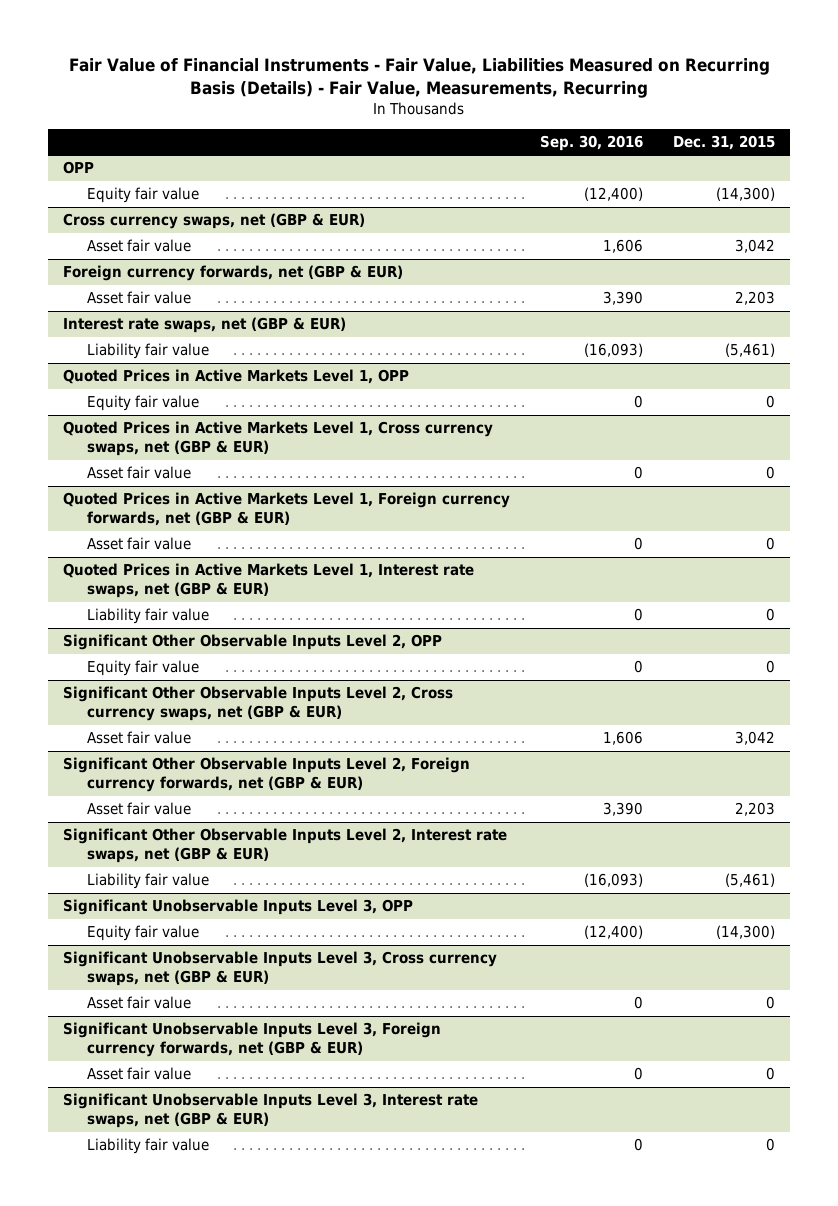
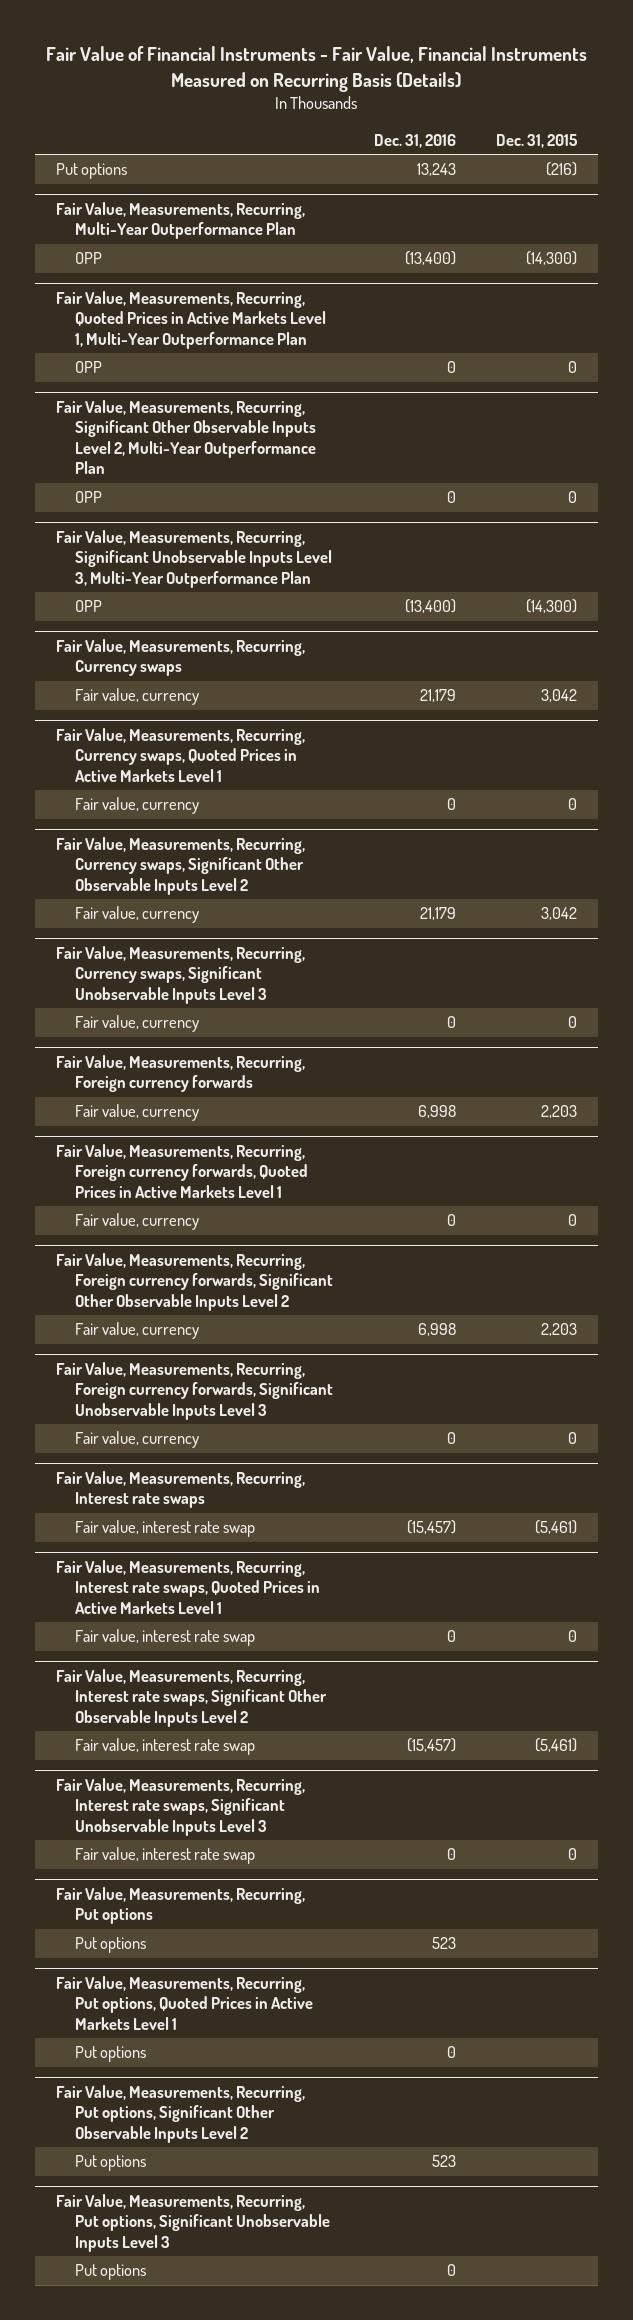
- Fair Value of Financial Instruments - Fair Value, Liabilities Measured on Recurring Basis (Details) - Fair Value, Measurements, Recurring
+ Fair Value of Financial Instruments - Fair Value, Financial Instruments Measured on Recurring Basis (Details)
- | Sep. 30, 2016 | Dec. 31, 2015
+ | Dec. 31, 2016 | Dec. 31, 2015
- OPP
- Equity fair value | (12,400) | (14,300)
- Cross currency swaps, net (GBP & EUR)
- Asset fair value | 1,606 | 3,042
- Foreign currency forwards, net (GBP & EUR)
- Asset fair value | 3,390 | 2,203
- Interest rate swaps, net (GBP & EUR)
- Liability fair value | (16,093) | (5,461)
- Quoted Prices in Active Markets Level 1, OPP
- Equity fair value | 0 | 0
- Quoted Prices in Active Markets Level 1, Cross currency swaps, net (GBP & EUR)
- Asset fair value | 0 | 0
- Quoted Prices in Active Markets Level 1, Foreign currency forwards, net (GBP & EUR)
- Asset fair value | 0 | 0
- Quoted Prices in Active Markets Level 1, Interest rate swaps, net (GBP & EUR)
- Liability fair value | 0 | 0
- Significant Other Observable Inputs Level 2, OPP
- Equity fair value | 0 | 0
- Significant Other Observable Inputs Level 2, Cross currency swaps, net (GBP & EUR)
- Asset fair value | 1,606 | 3,042
- Significant Other Observable Inputs Level 2, Foreign currency forwards, net (GBP & EUR)
- Asset fair value | 3,390 | 2,203
- Significant Other Observable Inputs Level 2, Interest rate swaps, net (GBP & EUR)
- Liability fair value | (16,093) | (5,461)
- Significant Unobservable Inputs Level 3, OPP
- Equity fair value | (12,400) | (14,300)
- Significant Unobservable Inputs Level 3, Cross currency swaps, net (GBP & EUR)
- Asset fair value | 0 | 0
- Significant Unobservable Inputs Level 3, Foreign currency forwards, net (GBP & EUR)
- Asset fair value | 0 | 0
- Significant Unobservable Inputs Level 3, Interest rate swaps, net (GBP & EUR)
- Liability fair value | 0 | 0
+ Put options | 13,243 | (216)
+ Fair Value, Measurements, Recurring, Multi-Year Outperformance Plan
+ OPP | (13,400) | (14,300)
+ Fair Value, Measurements, Recurring, Quoted Prices in Active Markets Level 1, Multi-Year Outperformance Plan
+ OPP | 0 | 0
+ Fair Value, Measurements, Recurring, Significant Other Observable Inputs Level 2, Multi-Year Outperformance Plan
+ OPP | 0 | 0
+ Fair Value, Measurements, Recurring, Significant Unobservable Inputs Level 3, Multi-Year Outperformance Plan
+ OPP | (13,400) | (14,300)
+ Fair Value, Measurements, Recurring, Currency swaps
+ Fair value, currency | 21,179 | 3,042
+ Fair Value, Measurements, Recurring, Currency swaps, Quoted Prices in Active Markets Level 1
+ Fair value, currency | 0 | 0
+ Fair Value, Measurements, Recurring, Currency swaps, Significant Other Observable Inputs Level 2
+ Fair value, currency | 21,179 | 3,042
+ Fair Value, Measurements, Recurring, Currency swaps, Significant Unobservable Inputs Level 3
+ Fair value, currency | 0 | 0
+ Fair Value, Measurements, Recurring, Foreign currency forwards
+ Fair value, currency | 6,998 | 2,203
+ Fair Value, Measurements, Recurring, Foreign currency forwards, Quoted Prices in Active Markets Level 1
+ Fair value, currency | 0 | 0
+ Fair Value, Measurements, Recurring, Foreign currency forwards, Significant Other Observable Inputs Level 2
+ Fair value, currency | 6,998 | 2,203
+ Fair Value, Measurements, Recurring, Foreign currency forwards, Significant Unobservable Inputs Level 3
+ Fair value, currency | 0 | 0
+ Fair Value, Measurements, Recurring, Interest rate swaps
+ Fair value, interest rate swap | (15,457) | (5,461)
+ Fair Value, Measurements, Recurring, Interest rate swaps, Quoted Prices in Active Markets Level 1
+ Fair value, interest rate swap | 0 | 0
+ Fair Value, Measurements, Recurring, Interest rate swaps, Significant Other Observable Inputs Level 2
+ Fair value, interest rate swap | (15,457) | (5,461)
+ Fair Value, Measurements, Recurring, Interest rate swaps, Significant Unobservable Inputs Level 3
+ Fair value, interest rate swap | 0 | 0
+ Fair Value, Measurements, Recurring, Put options
+ Put options | 523 |
+ Fair Value, Measurements, Recurring, Put options, Quoted Prices in Active Markets Level 1
+ Put options | 0 |
+ Fair Value, Measurements, Recurring, Put options, Significant Other Observable Inputs Level 2
+ Put options | 523 |
+ Fair Value, Measurements, Recurring, Put options, Significant Unobservable Inputs Level 3
+ Put options | 0 |

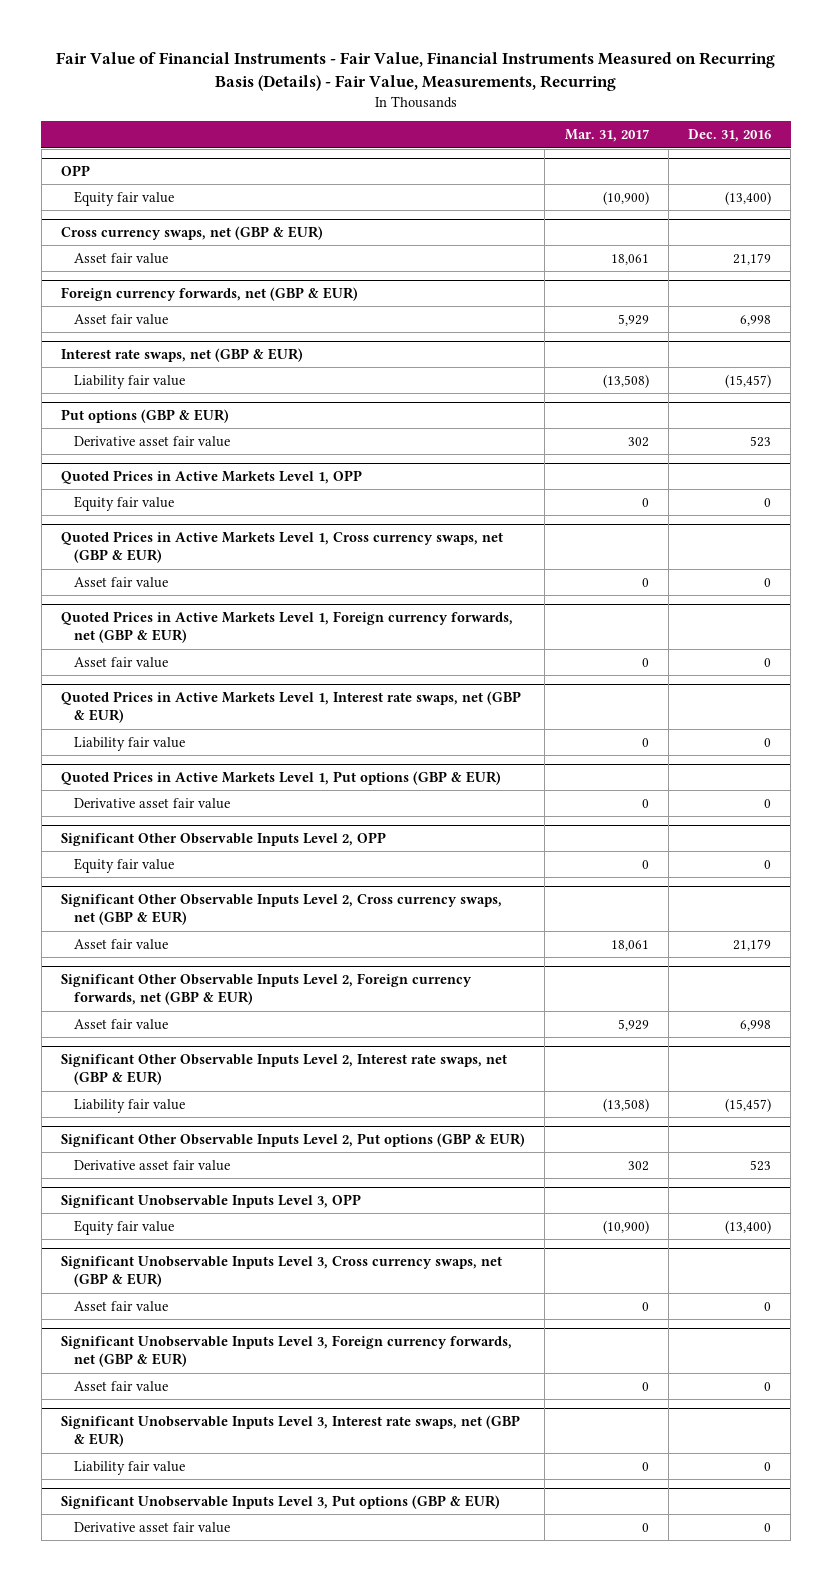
- Fair Value of Financial Instruments - Fair Value, Financial Instruments Measured on Recurring Basis (Details)
+ Fair Value of Financial Instruments - Fair Value, Financial Instruments Measured on Recurring Basis (Details) - Fair Value, Measurements, Recurring
- | Dec. 31, 2016 | Dec. 31, 2015
+ | Mar. 31, 2017 | Dec. 31, 2016
- Put options | 13,243 | (216)
- Fair Value, Measurements, Recurring, Multi-Year Outperformance Plan
- OPP | (13,400) | (14,300)
- Fair Value, Measurements, Recurring, Quoted Prices in Active Markets Level 1, Multi-Year Outperformance Plan
- OPP | 0 | 0
- Fair Value, Measurements, Recurring, Significant Other Observable Inputs Level 2, Multi-Year Outperformance Plan
- OPP | 0 | 0
- Fair Value, Measurements, Recurring, Significant Unobservable Inputs Level 3, Multi-Year Outperformance Plan
- OPP | (13,400) | (14,300)
- Fair Value, Measurements, Recurring, Currency swaps
- Fair value, currency | 21,179 | 3,042
- Fair Value, Measurements, Recurring, Currency swaps, Quoted Prices in Active Markets Level 1
- Fair value, currency | 0 | 0
- Fair Value, Measurements, Recurring, Currency swaps, Significant Other Observable Inputs Level 2
- Fair value, currency | 21,179 | 3,042
- Fair Value, Measurements, Recurring, Currency swaps, Significant Unobservable Inputs Level 3
- Fair value, currency | 0 | 0
- Fair Value, Measurements, Recurring, Foreign currency forwards
- Fair value, currency | 6,998 | 2,203
- Fair Value, Measurements, Recurring, Foreign currency forwards, Quoted Prices in Active Markets Level 1
- Fair value, currency | 0 | 0
- Fair Value, Measurements, Recurring, Foreign currency forwards, Significant Other Observable Inputs Level 2
- Fair value, currency | 6,998 | 2,203
- Fair Value, Measurements, Recurring, Foreign currency forwards, Significant Unobservable Inputs Level 3
- Fair value, currency | 0 | 0
- Fair Value, Measurements, Recurring, Interest rate swaps
- Fair value, interest rate swap | (15,457) | (5,461)
- Fair Value, Measurements, Recurring, Interest rate swaps, Quoted Prices in Active Markets Level 1
- Fair value, interest rate swap | 0 | 0
- Fair Value, Measurements, Recurring, Interest rate swaps, Significant Other Observable Inputs Level 2
- Fair value, interest rate swap | (15,457) | (5,461)
- Fair Value, Measurements, Recurring, Interest rate swaps, Significant Unobservable Inputs Level 3
- Fair value, interest rate swap | 0 | 0
- Fair Value, Measurements, Recurring, Put options
- Put options | 523 |
- Fair Value, Measurements, Recurring, Put options, Quoted Prices in Active Markets Level 1
- Put options | 0 |
- Fair Value, Measurements, Recurring, Put options, Significant Other Observable Inputs Level 2
- Put options | 523 |
- Fair Value, Measurements, Recurring, Put options, Significant Unobservable Inputs Level 3
- Put options | 0 |
+ OPP
+ Equity fair value | (10,900) | (13,400)
+ Cross currency swaps, net (GBP & EUR)
+ Asset fair value | 18,061 | 21,179
+ Foreign currency forwards, net (GBP & EUR)
+ Asset fair value | 5,929 | 6,998
+ Interest rate swaps, net (GBP & EUR)
+ Liability fair value | (13,508) | (15,457)
+ Put options (GBP & EUR)
+ Derivative asset fair value | 302 | 523
+ Quoted Prices in Active Markets Level 1, OPP
+ Equity fair value | 0 | 0
+ Quoted Prices in Active Markets Level 1, Cross currency swaps, net (GBP & EUR)
+ Asset fair value | 0 | 0
+ Quoted Prices in Active Markets Level 1, Foreign currency forwards, net (GBP & EUR)
+ Asset fair value | 0 | 0
+ Quoted Prices in Active Markets Level 1, Interest rate swaps, net (GBP & EUR)
+ Liability fair value | 0 | 0
+ Quoted Prices in Active Markets Level 1, Put options (GBP & EUR)
+ Derivative asset fair value | 0 | 0
+ Significant Other Observable Inputs Level 2, OPP
+ Equity fair value | 0 | 0
+ Significant Other Observable Inputs Level 2, Cross currency swaps, net (GBP & EUR)
+ Asset fair value | 18,061 | 21,179
+ Significant Other Observable Inputs Level 2, Foreign currency forwards, net (GBP & EUR)
+ Asset fair value | 5,929 | 6,998
+ Significant Other Observable Inputs Level 2, Interest rate swaps, net (GBP & EUR)
+ Liability fair value | (13,508) | (15,457)
+ Significant Other Observable Inputs Level 2, Put options (GBP & EUR)
+ Derivative asset fair value | 302 | 523
+ Significant Unobservable Inputs Level 3, OPP
+ Equity fair value | (10,900) | (13,400)
+ Significant Unobservable Inputs Level 3, Cross currency swaps, net (GBP & EUR)
+ Asset fair value | 0 | 0
+ Significant Unobservable Inputs Level 3, Foreign currency forwards, net (GBP & EUR)
+ Asset fair value | 0 | 0
+ Significant Unobservable Inputs Level 3, Interest rate swaps, net (GBP & EUR)
+ Liability fair value | 0 | 0
+ Significant Unobservable Inputs Level 3, Put options (GBP & EUR)
+ Derivative asset fair value | 0 | 0

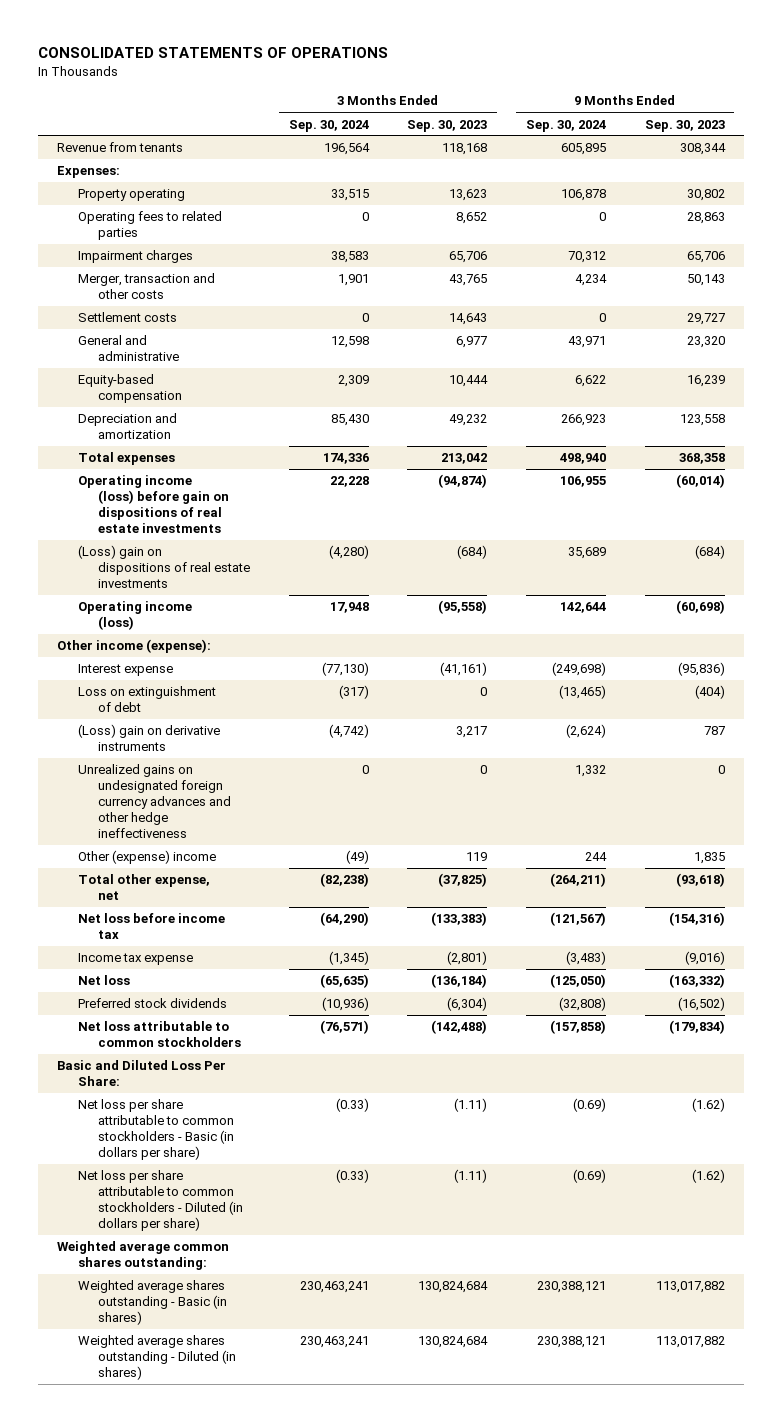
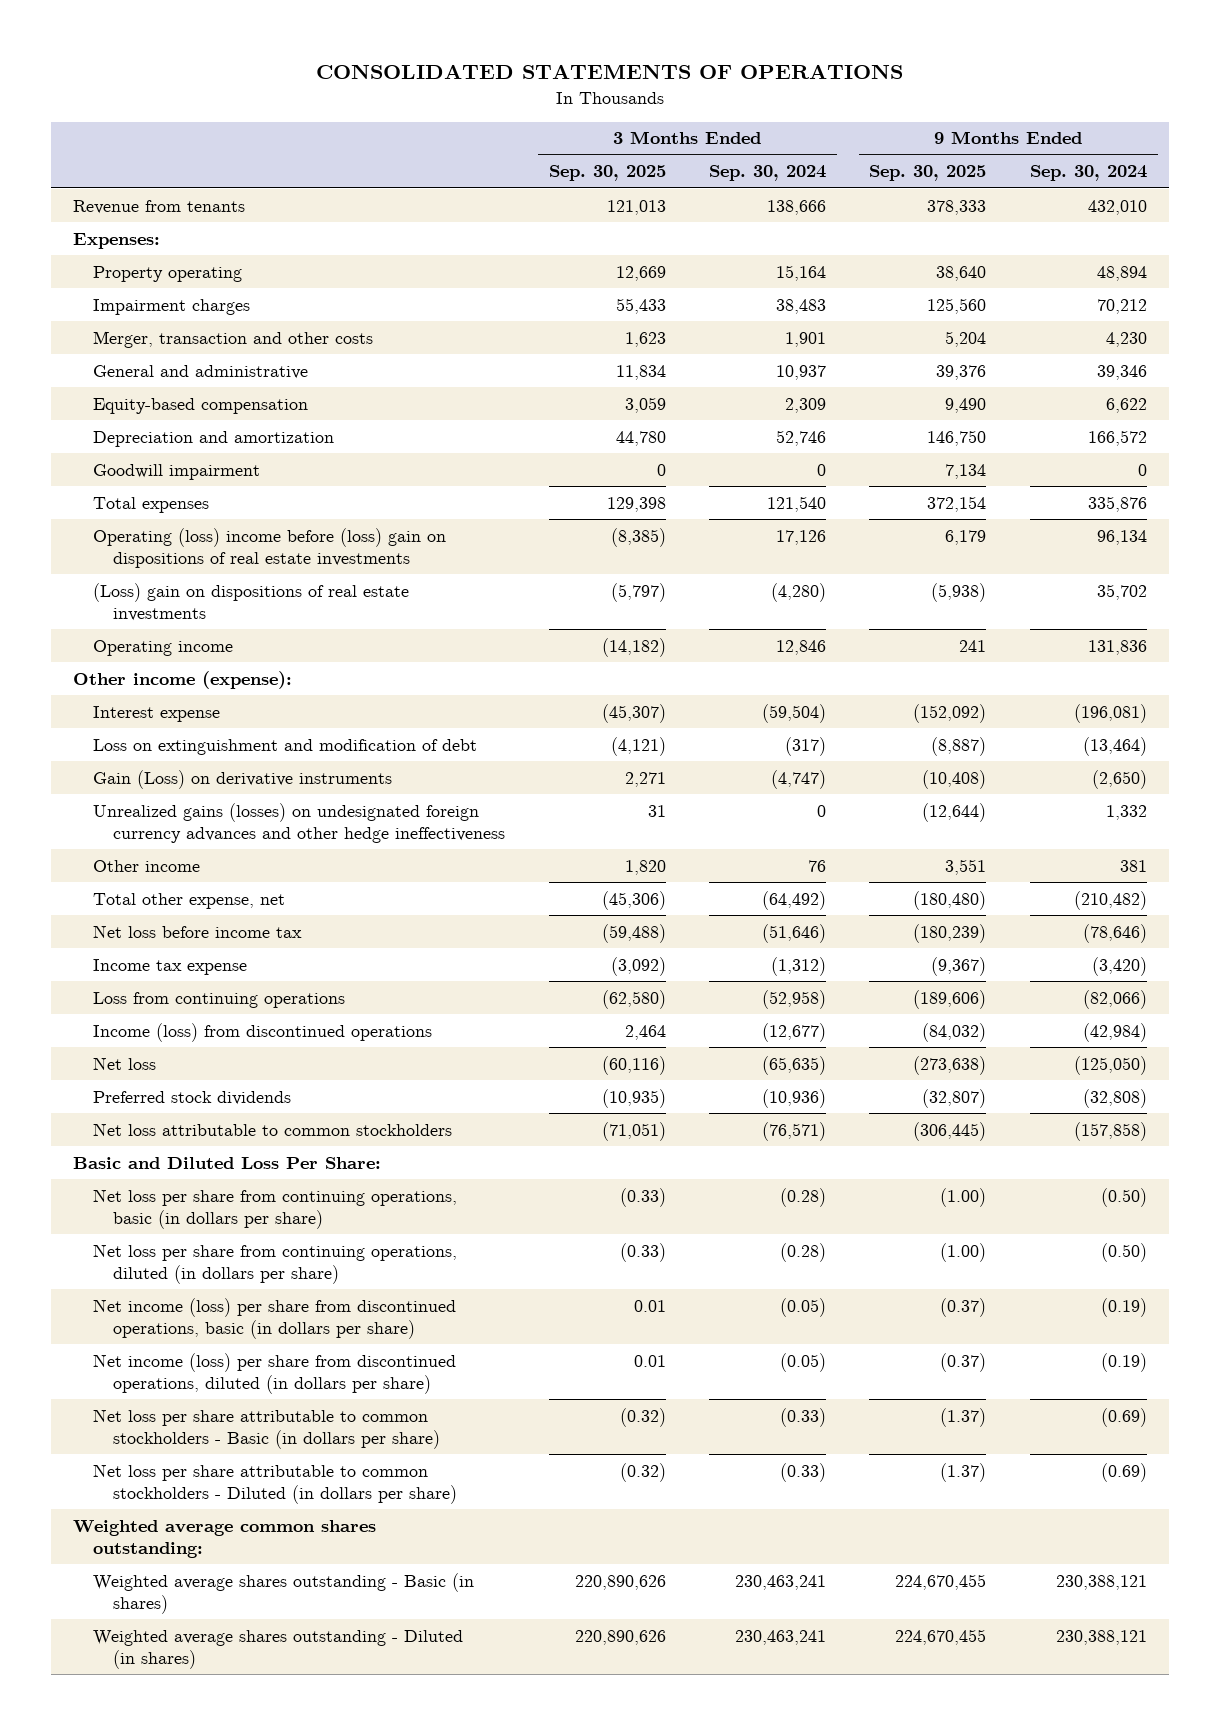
- | 3 Months Ended Sep. 30, 2024 | 3 Months Ended Sep. 30, 2023 | 9 Months Ended Sep. 30, 2024 | 9 Months Ended Sep. 30, 2023
+ | 3 Months Ended Sep. 30, 2025 | 3 Months Ended Sep. 30, 2024 | 9 Months Ended Sep. 30, 2025 | 9 Months Ended Sep. 30, 2024
- Revenue from tenants | 196,564 | 118,168 | 605,895 | 308,344
+ Revenue from tenants | 121,013 | 138,666 | 378,333 | 432,010
- Property operating | 33,515 | 13,623 | 106,878 | 30,802
- Operating fees to related parties | 0 | 8,652 | 0 | 28,863
- Impairment charges | 38,583 | 65,706 | 70,312 | 65,706
- Merger, transaction and other costs | 1,901 | 43,765 | 4,234 | 50,143
- Settlement costs | 0 | 14,643 | 0 | 29,727
- General and administrative | 12,598 | 6,977 | 43,971 | 23,320
+ Property operating | 12,669 | 15,164 | 38,640 | 48,894
+ Impairment charges | 55,433 | 38,483 | 125,560 | 70,212
+ Merger, transaction and other costs | 1,623 | 1,901 | 5,204 | 4,230
+ General and administrative | 11,834 | 10,937 | 39,376 | 39,346
- Depreciation and amortization | 85,430 | 49,232 | 266,923 | 123,558
- Total expenses | 174,336 | 213,042 | 498,940 | 368,358
- Operating income (loss) before gain on dispositions of real estate investments | 22,228 | (94,874) | 106,955 | (60,014)
- (Loss) gain on dispositions of real estate investments | (4,280) | (684) | 35,689 | (684)
- Operating income (loss) | 17,948 | (95,558) | 142,644 | (60,698)
+ Depreciation and amortization | 44,780 | 52,746 | 146,750 | 166,572
+ Goodwill impairment | 0 | 0 | 7,134 | 0
+ Total expenses | 129,398 | 121,540 | 372,154 | 335,876
+ Operating (loss) income before (loss) gain on dispositions of real estate investments | (8,385) | 17,126 | 6,179 | 96,134
+ (Loss) gain on dispositions of real estate investments | (5,797) | (4,280) | (5,938) | 35,702
+ Operating income | (14,182) | 12,846 | 241 | 131,836
- Interest expense | (77,130) | (41,161) | (249,698) | (95,836)
- Loss on extinguishment of debt | (317) | 0 | (13,465) | (404)
- (Loss) gain on derivative instruments | (4,742) | 3,217 | (2,624) | 787
- Unrealized gains on undesignated foreign currency advances and other hedge ineffectiveness | 0 | 0 | 1,332 | 0
- Other (expense) income | (49) | 119 | 244 | 1,835
- Total other expense, net | (82,238) | (37,825) | (264,211) | (93,618)
- Net loss before income tax | (64,290) | (133,383) | (121,567) | (154,316)
- Income tax expense | (1,345) | (2,801) | (3,483) | (9,016)
+ Interest expense | (45,307) | (59,504) | (152,092) | (196,081)
+ Loss on extinguishment and modification of debt | (4,121) | (317) | (8,887) | (13,464)
+ Gain (Loss) on derivative instruments | 2,271 | (4,747) | (10,408) | (2,650)
+ Unrealized gains (losses) on undesignated foreign currency advances and other hedge ineffectiveness | 31 | 0 | (12,644) | 1,332
+ Other income | 1,820 | 76 | 3,551 | 381
+ Total other expense, net | (45,306) | (64,492) | (180,480) | (210,482)
+ Net loss before income tax | (59,488) | (51,646) | (180,239) | (78,646)
+ Income tax expense | (3,092) | (1,312) | (9,367) | (3,420)
+ Loss from continuing operations | (62,580) | (52,958) | (189,606) | (82,066)
+ Income (loss) from discontinued operations | 2,464 | (12,677) | (84,032) | (42,984)
+ Net loss per share from continuing operations, basic (in dollars per share) | (0.33) | (0.28) | (1.00) | (0.50)
+ Net loss per share from continuing operations, diluted (in dollars per share) | (0.33) | (0.28) | (1.00) | (0.50)
+ Net income (loss) per share from discontinued operations, basic (in dollars per share) | 0.01 | (0.05) | (0.37) | (0.19)
+ Net income (loss) per share from discontinued operations, diluted (in dollars per share) | 0.01 | (0.05) | (0.37) | (0.19)

